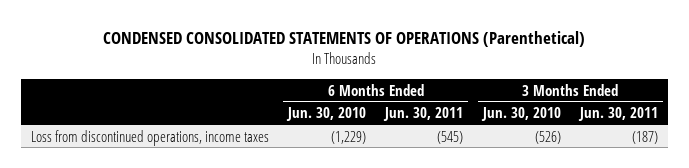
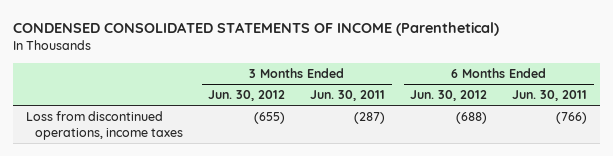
- CONDENSED CONSOLIDATED STATEMENTS OF OPERATIONS (Parenthetical)
+ CONDENSED CONSOLIDATED STATEMENTS OF INCOME (Parenthetical)
- | 6 Months Ended Jun. 30, 2010 | 6 Months Ended Jun. 30, 2011 | 3 Months Ended Jun. 30, 2010 | 3 Months Ended Jun. 30, 2011
+ | 3 Months Ended Jun. 30, 2012 | 3 Months Ended Jun. 30, 2011 | 6 Months Ended Jun. 30, 2012 | 6 Months Ended Jun. 30, 2011
- Loss from discontinued operations, income taxes | (1,229) | (545) | (526) | (187)
+ Loss from discontinued operations, income taxes | (655) | (287) | (688) | (766)

